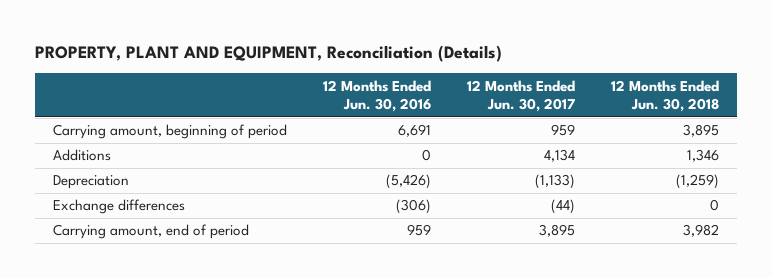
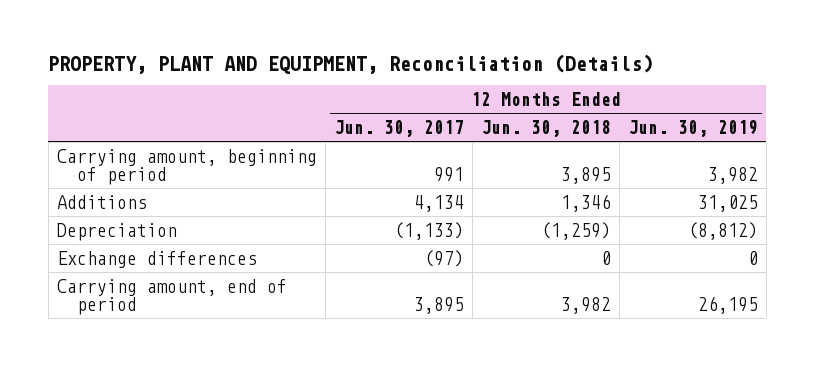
- | 12 Months Ended Jun. 30, 2016 | 12 Months Ended Jun. 30, 2017 | 12 Months Ended Jun. 30, 2018
+ | 12 Months Ended Jun. 30, 2017 | 12 Months Ended Jun. 30, 2018 | 12 Months Ended Jun. 30, 2019
- Carrying amount, beginning of period | 6,691 | 959 | 3,895
+ Carrying amount, beginning of period | 991 | 3,895 | 3,982
- Exchange differences | (306) | (44) | 0
+ Exchange differences | (97) | 0 | 0

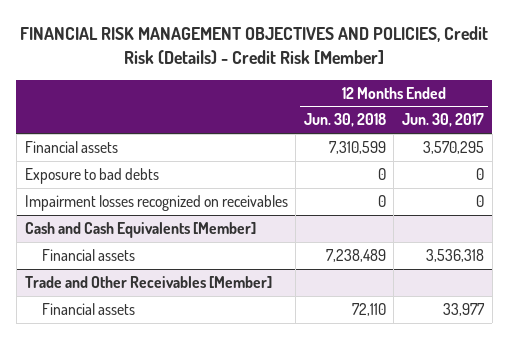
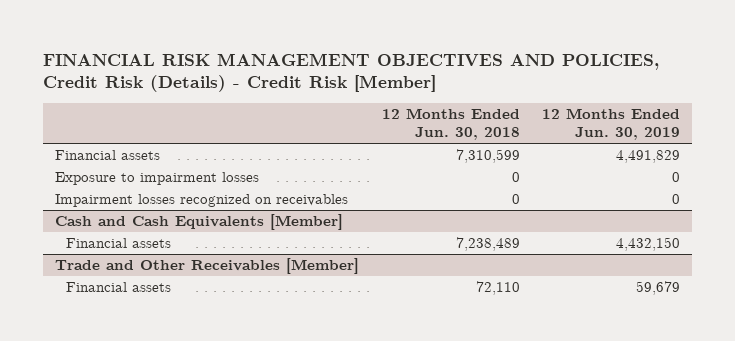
- | 12 Months Ended Jun. 30, 2018 | 12 Months Ended Jun. 30, 2017
+ | 12 Months Ended Jun. 30, 2018 | 12 Months Ended Jun. 30, 2019
- Exposure to bad debts | 0 | 0
+ Exposure to impairment losses | 0 | 0

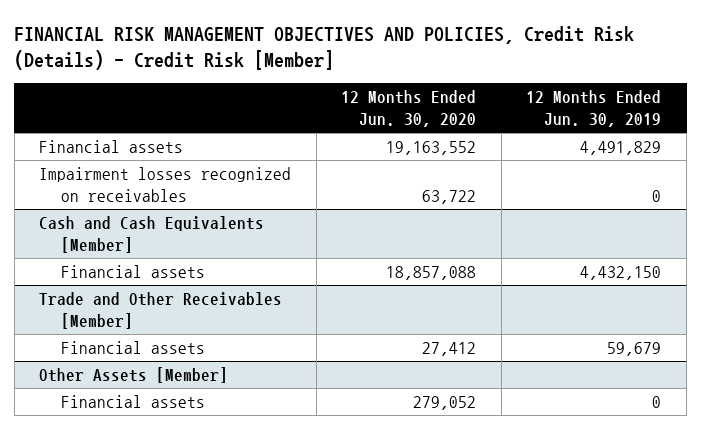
- | 12 Months Ended Jun. 30, 2018 | 12 Months Ended Jun. 30, 2019
+ | 12 Months Ended Jun. 30, 2020 | 12 Months Ended Jun. 30, 2019
- Exposure to impairment losses | 0 | 0
+ Other Assets [Member]
+ Financial assets | 279,052 | 0

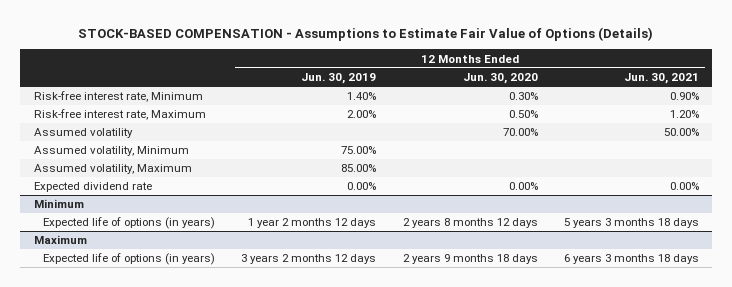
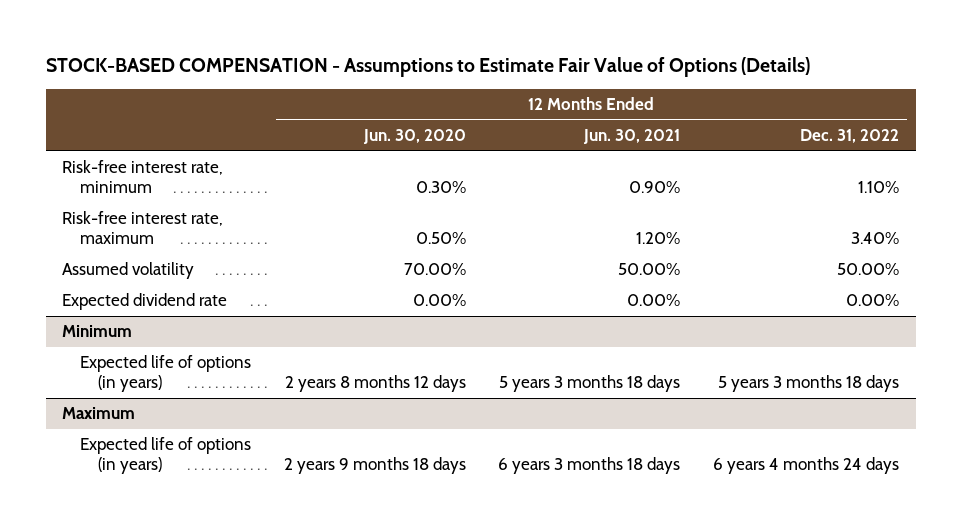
- | 12 Months Ended Jun. 30, 2019 | 12 Months Ended Jun. 30, 2020 | 12 Months Ended Jun. 30, 2021
+ | 12 Months Ended Jun. 30, 2020 | 12 Months Ended Jun. 30, 2021 | 12 Months Ended Dec. 31, 2022
- Risk-free interest rate, Minimum | 1.40% | 0.30% | 0.90%
- Risk-free interest rate, Maximum | 2.00% | 0.50% | 1.20%
+ Risk-free interest rate, minimum | 0.30% | 0.90% | 1.10%
+ Risk-free interest rate, maximum | 0.50% | 1.20% | 3.40%
- Assumed volatility, Minimum | 75.00% | |
- Assumed volatility, Maximum | 85.00% | |

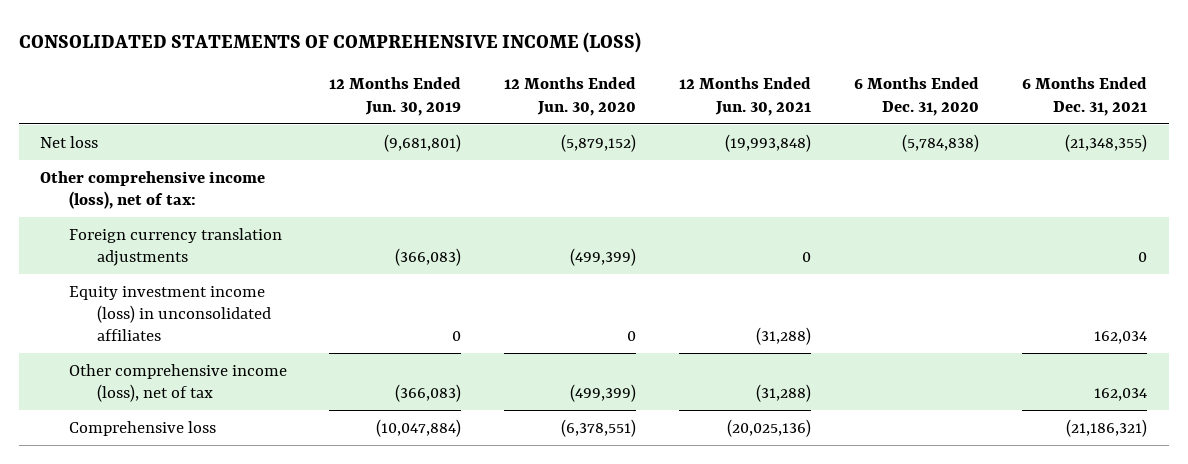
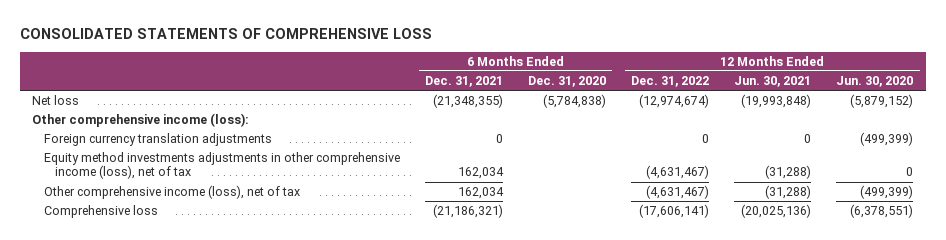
- CONSOLIDATED STATEMENTS OF COMPREHENSIVE INCOME (LOSS)
+ CONSOLIDATED STATEMENTS OF COMPREHENSIVE LOSS
- | 12 Months Ended Jun. 30, 2019 | 12 Months Ended Jun. 30, 2020 | 12 Months Ended Jun. 30, 2021 | 6 Months Ended Dec. 31, 2020 | 6 Months Ended Dec. 31, 2021
+ | 6 Months Ended Dec. 31, 2021 | 6 Months Ended Dec. 31, 2020 | 12 Months Ended Dec. 31, 2022 | 12 Months Ended Jun. 30, 2021 | 12 Months Ended Jun. 30, 2020
- Other comprehensive income (loss), net of tax:
+ Other comprehensive income (loss):
- Equity investment income (loss) in unconsolidated affiliates | 0 | 0 | (31,288) | | 162,034
+ Equity method investments adjustments in other comprehensive income (loss), net of tax | 162,034 | | (4,631,467) | (31,288) | 0

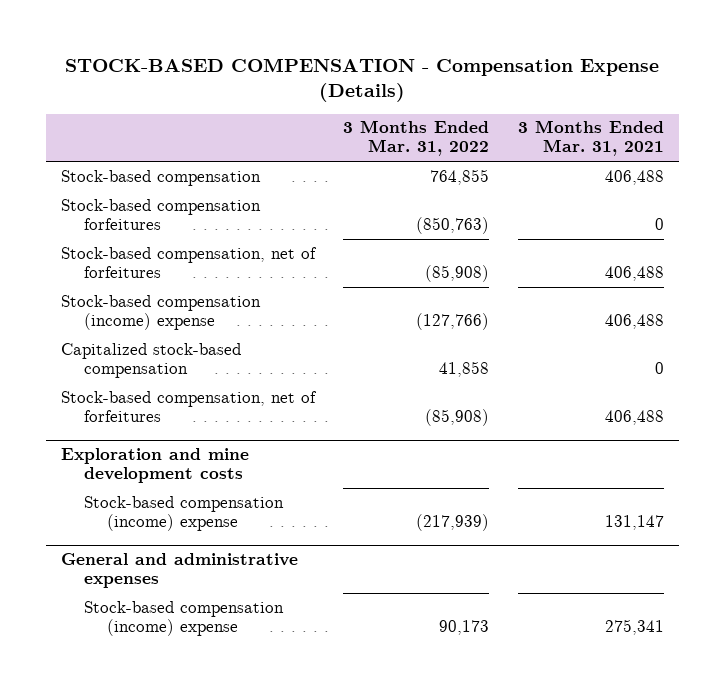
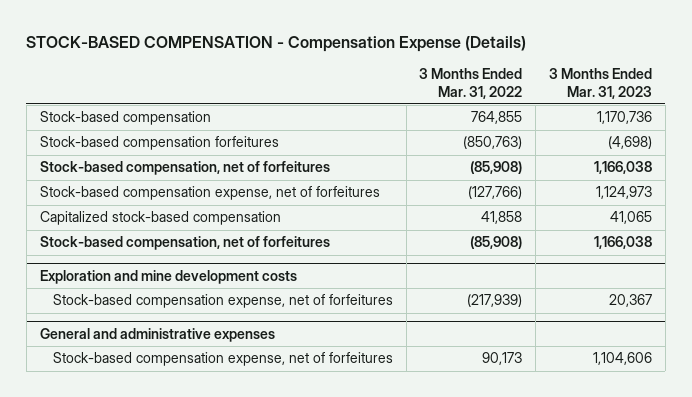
- | 3 Months Ended Mar. 31, 2022 | 3 Months Ended Mar. 31, 2021
+ | 3 Months Ended Mar. 31, 2022 | 3 Months Ended Mar. 31, 2023
- Stock-based compensation (income) expense | (127,766) | 406,488
+ Stock-based compensation expense, net of forfeitures | (127,766) | 1,124,973
@ Exploration and mine development costs
- Stock-based compensation (income) expense | (217,939) | 131,147
+ Stock-based compensation expense, net of forfeitures | (217,939) | 20,367
@ General and administrative expenses
- Stock-based compensation (income) expense | 90,173 | 275,341
+ Stock-based compensation expense, net of forfeitures | 90,173 | 1,104,606

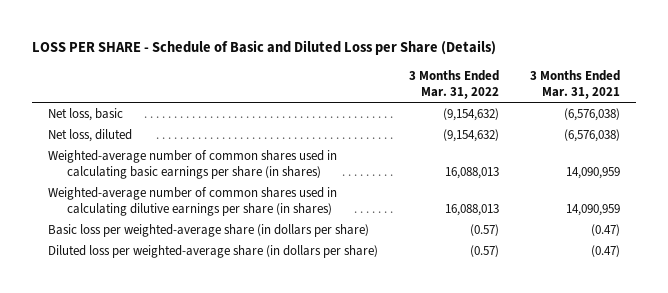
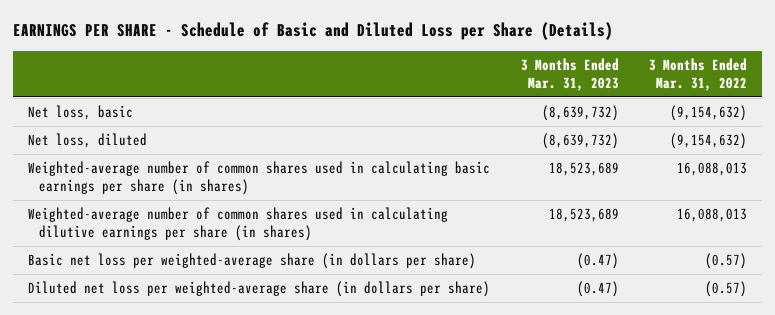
- LOSS PER SHARE - Schedule of Basic and Diluted Loss per Share (Details)
+ EARNINGS PER SHARE - Schedule of Basic and Diluted Loss per Share (Details)
- | 3 Months Ended Mar. 31, 2022 | 3 Months Ended Mar. 31, 2021
+ | 3 Months Ended Mar. 31, 2023 | 3 Months Ended Mar. 31, 2022
- Basic loss per weighted-average share (in dollars per share) | (0.57) | (0.47)
- Diluted loss per weighted-average share (in dollars per share) | (0.57) | (0.47)
+ Basic net loss per weighted-average share (in dollars per share) | (0.47) | (0.57)
+ Diluted net loss per weighted-average share (in dollars per share) | (0.47) | (0.57)

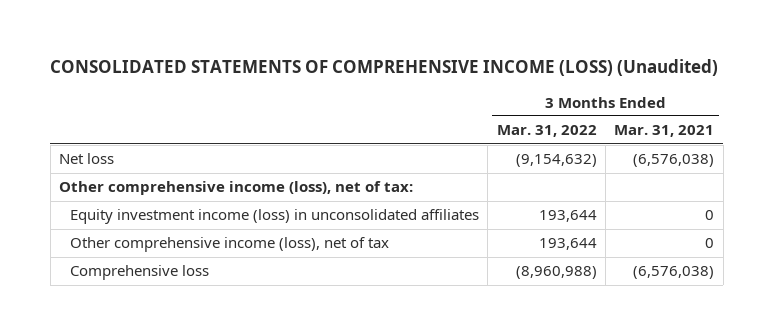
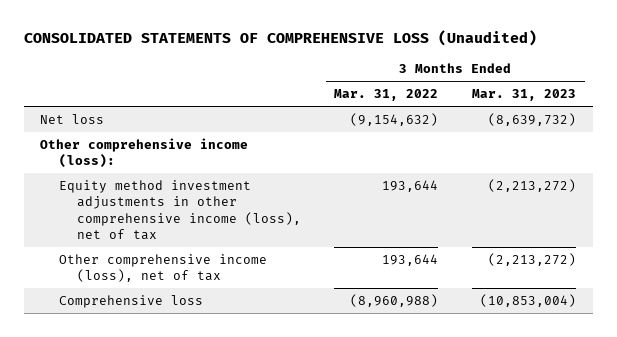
- CONSOLIDATED STATEMENTS OF COMPREHENSIVE INCOME (LOSS) (Unaudited)
+ CONSOLIDATED STATEMENTS OF COMPREHENSIVE LOSS (Unaudited)
- | 3 Months Ended Mar. 31, 2022 | 3 Months Ended Mar. 31, 2021
+ | 3 Months Ended Mar. 31, 2022 | 3 Months Ended Mar. 31, 2023
- Other comprehensive income (loss), net of tax:
- Equity investment income (loss) in unconsolidated affiliates | 193,644 | 0
+ Other comprehensive income (loss):
+ Equity method investment adjustments in other comprehensive income (loss), net of tax | 193,644 | (2,213,272)

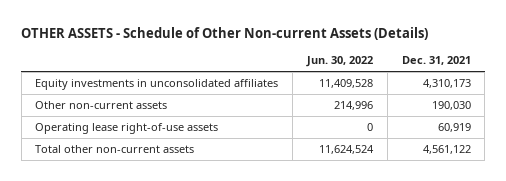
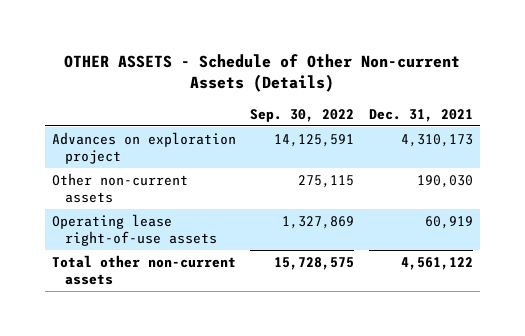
- | Jun. 30, 2022 | Dec. 31, 2021
+ | Sep. 30, 2022 | Dec. 31, 2021
- Equity investments in unconsolidated affiliates | 11,409,528 | 4,310,173
+ Advances on exploration project | 14,125,591 | 4,310,173

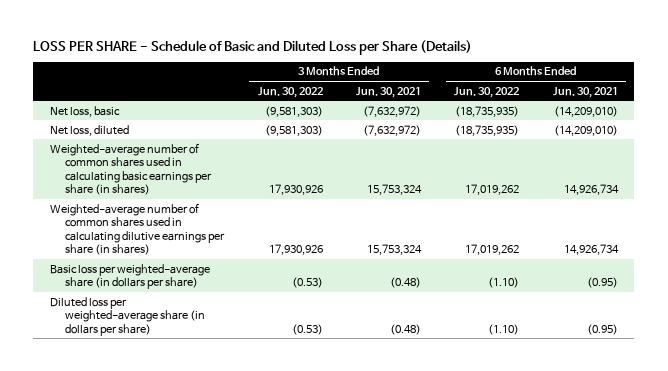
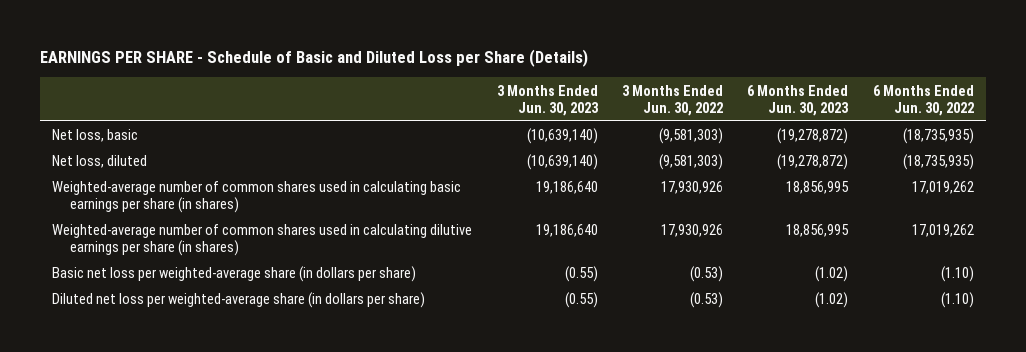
- LOSS PER SHARE - Schedule of Basic and Diluted Loss per Share (Details)
+ EARNINGS PER SHARE - Schedule of Basic and Diluted Loss per Share (Details)
- | 3 Months Ended Jun. 30, 2022 | 3 Months Ended Jun. 30, 2021 | 6 Months Ended Jun. 30, 2022 | 6 Months Ended Jun. 30, 2021
+ | 3 Months Ended Jun. 30, 2023 | 3 Months Ended Jun. 30, 2022 | 6 Months Ended Jun. 30, 2023 | 6 Months Ended Jun. 30, 2022
- Basic loss per weighted-average share (in dollars per share) | (0.53) | (0.48) | (1.10) | (0.95)
- Diluted loss per weighted-average share (in dollars per share) | (0.53) | (0.48) | (1.10) | (0.95)
+ Basic net loss per weighted-average share (in dollars per share) | (0.55) | (0.53) | (1.02) | (1.10)
+ Diluted net loss per weighted-average share (in dollars per share) | (0.55) | (0.53) | (1.02) | (1.10)

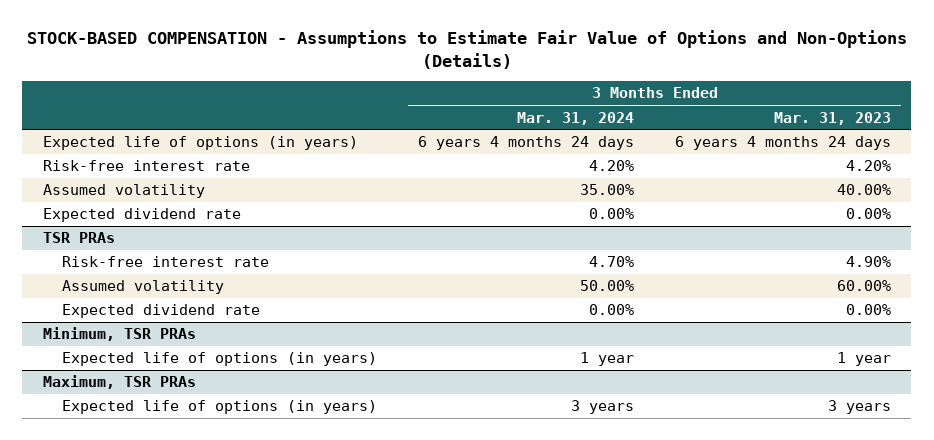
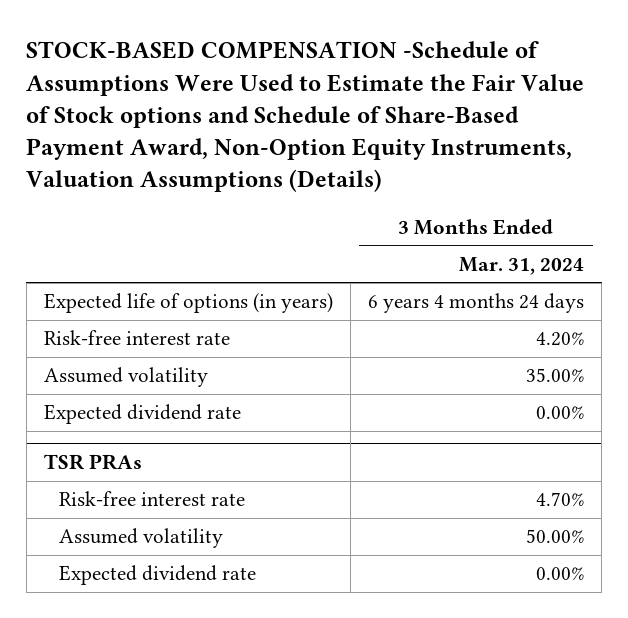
- STOCK-BASED COMPENSATION - Assumptions to Estimate Fair Value of Options and Non-Options (Details)
+ STOCK-BASED COMPENSATION -Schedule of Assumptions Were Used to Estimate the Fair Value of Stock options and Schedule of Share-Based Payment Award, Non-Option Equity Instruments, Valuation Assumptions (Details)
- | 3 Months Ended Mar. 31, 2024 | 3 Months Ended Mar. 31, 2023
+ | 3 Months Ended Mar. 31, 2024
- Minimum, TSR PRAs
- Expected life of options (in years) | 1 year | 1 year
- Maximum, TSR PRAs
- Expected life of options (in years) | 3 years | 3 years

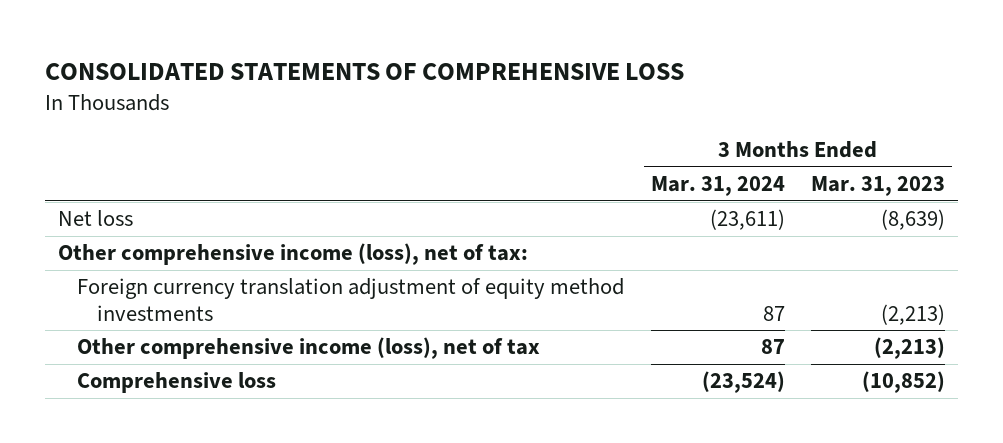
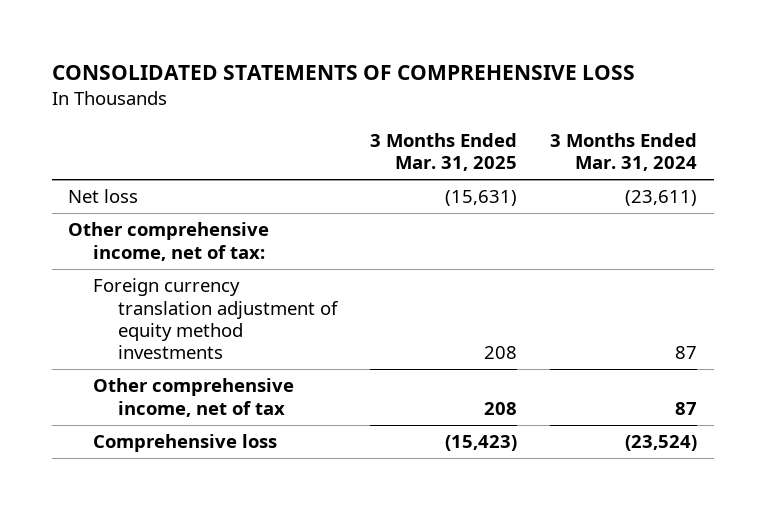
- | 3 Months Ended Mar. 31, 2024 | 3 Months Ended Mar. 31, 2023
+ | 3 Months Ended Mar. 31, 2025 | 3 Months Ended Mar. 31, 2024
- Other comprehensive income (loss), net of tax:
+ Other comprehensive income, net of tax:
- Other comprehensive income (loss), net of tax | 87 | (2,213)
+ Other comprehensive income, net of tax | 208 | 87

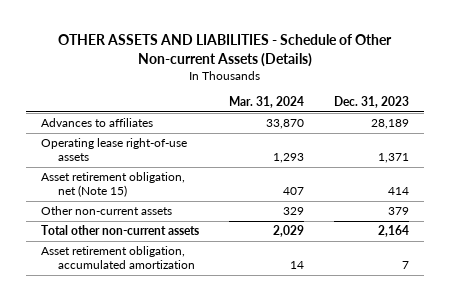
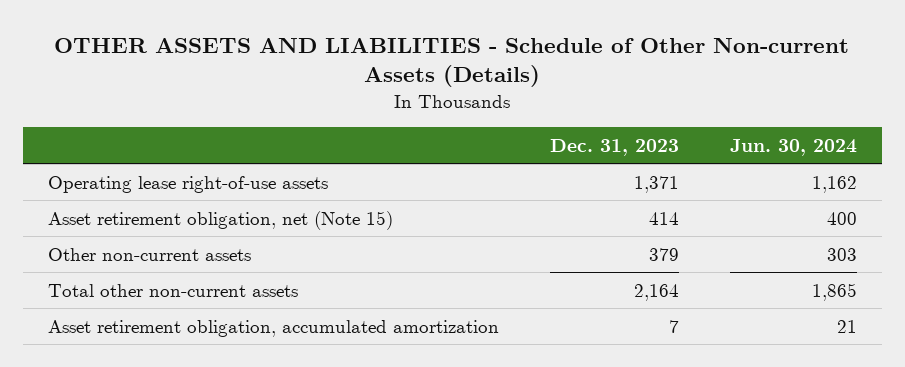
- | Mar. 31, 2024 | Dec. 31, 2023
+ | Dec. 31, 2023 | Jun. 30, 2024
- Advances to affiliates | 33,870 | 28,189

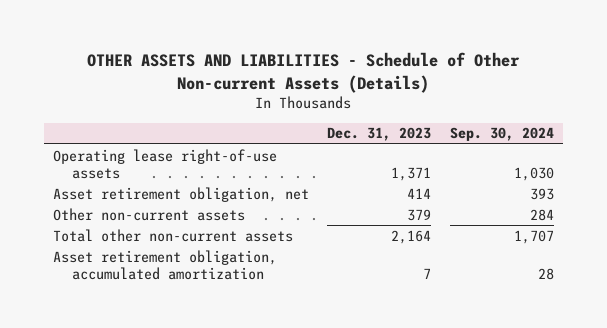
- | Dec. 31, 2023 | Jun. 30, 2024
+ | Dec. 31, 2023 | Sep. 30, 2024
- Asset retirement obligation, net (Note 15) | 414 | 400
+ Asset retirement obligation, net | 414 | 393

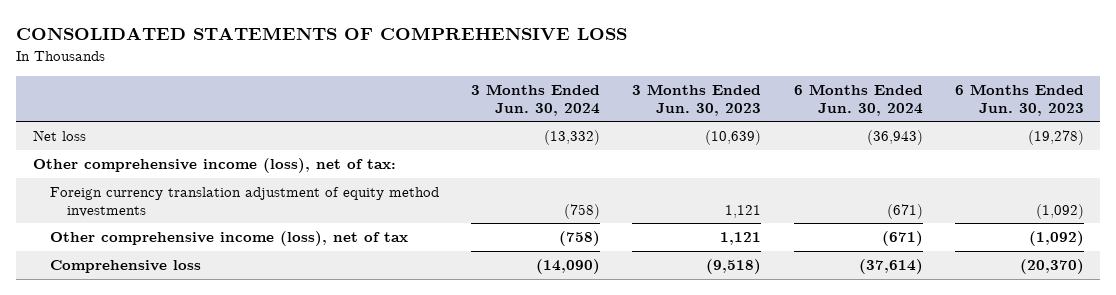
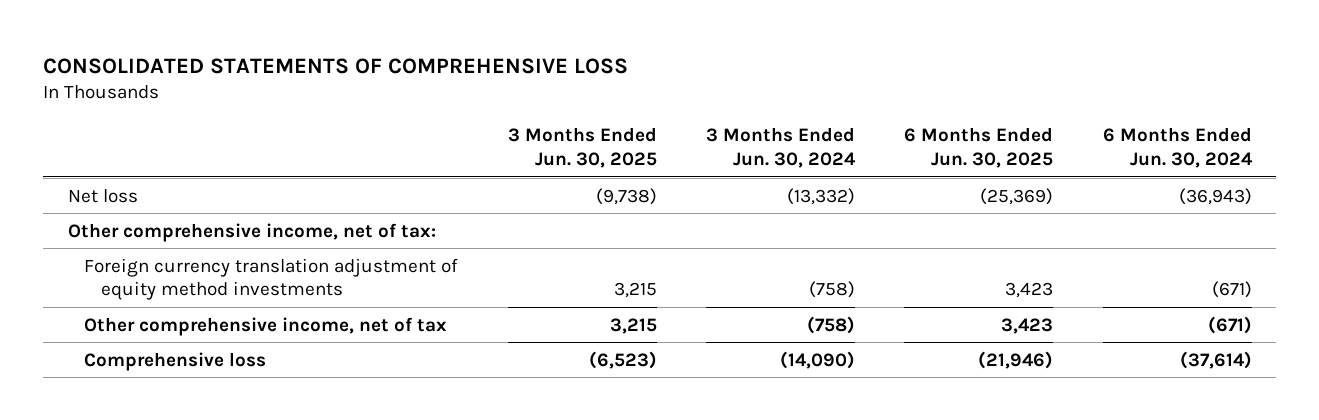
- | 3 Months Ended Jun. 30, 2024 | 3 Months Ended Jun. 30, 2023 | 6 Months Ended Jun. 30, 2024 | 6 Months Ended Jun. 30, 2023
+ | 3 Months Ended Jun. 30, 2025 | 3 Months Ended Jun. 30, 2024 | 6 Months Ended Jun. 30, 2025 | 6 Months Ended Jun. 30, 2024
- Other comprehensive income (loss), net of tax:
+ Other comprehensive income, net of tax:
- Other comprehensive income (loss), net of tax | (758) | 1,121 | (671) | (1,092)
+ Other comprehensive income, net of tax | 3,215 | (758) | 3,423 | (671)

